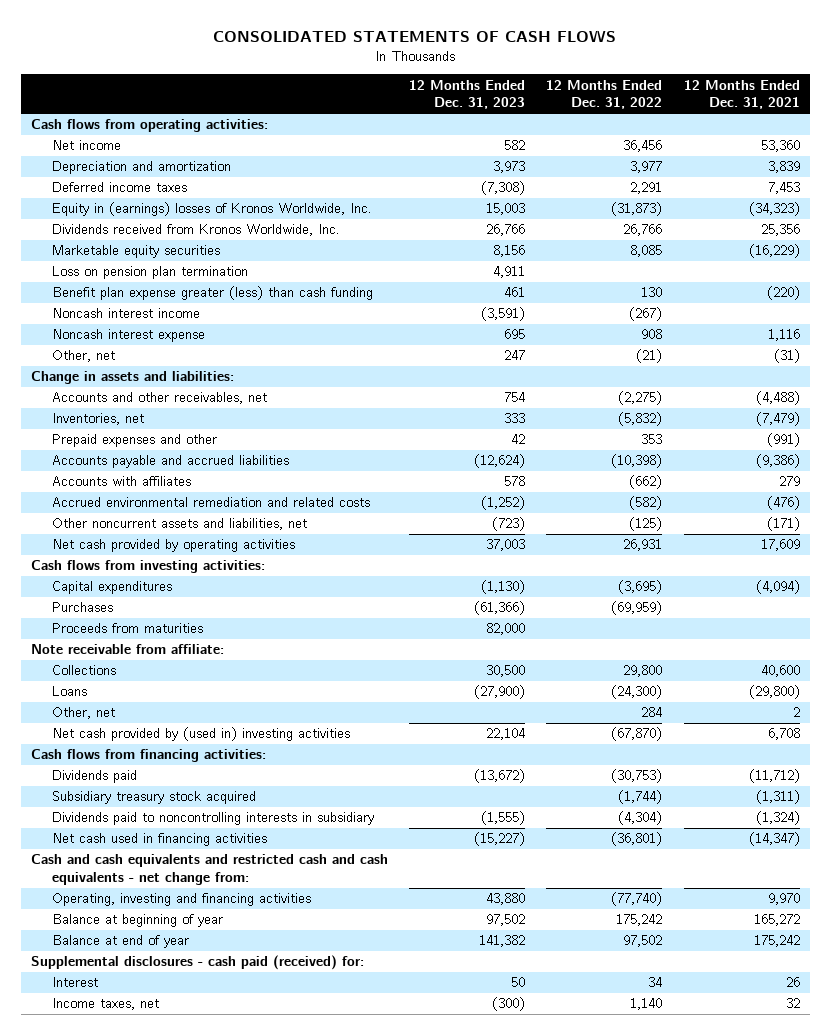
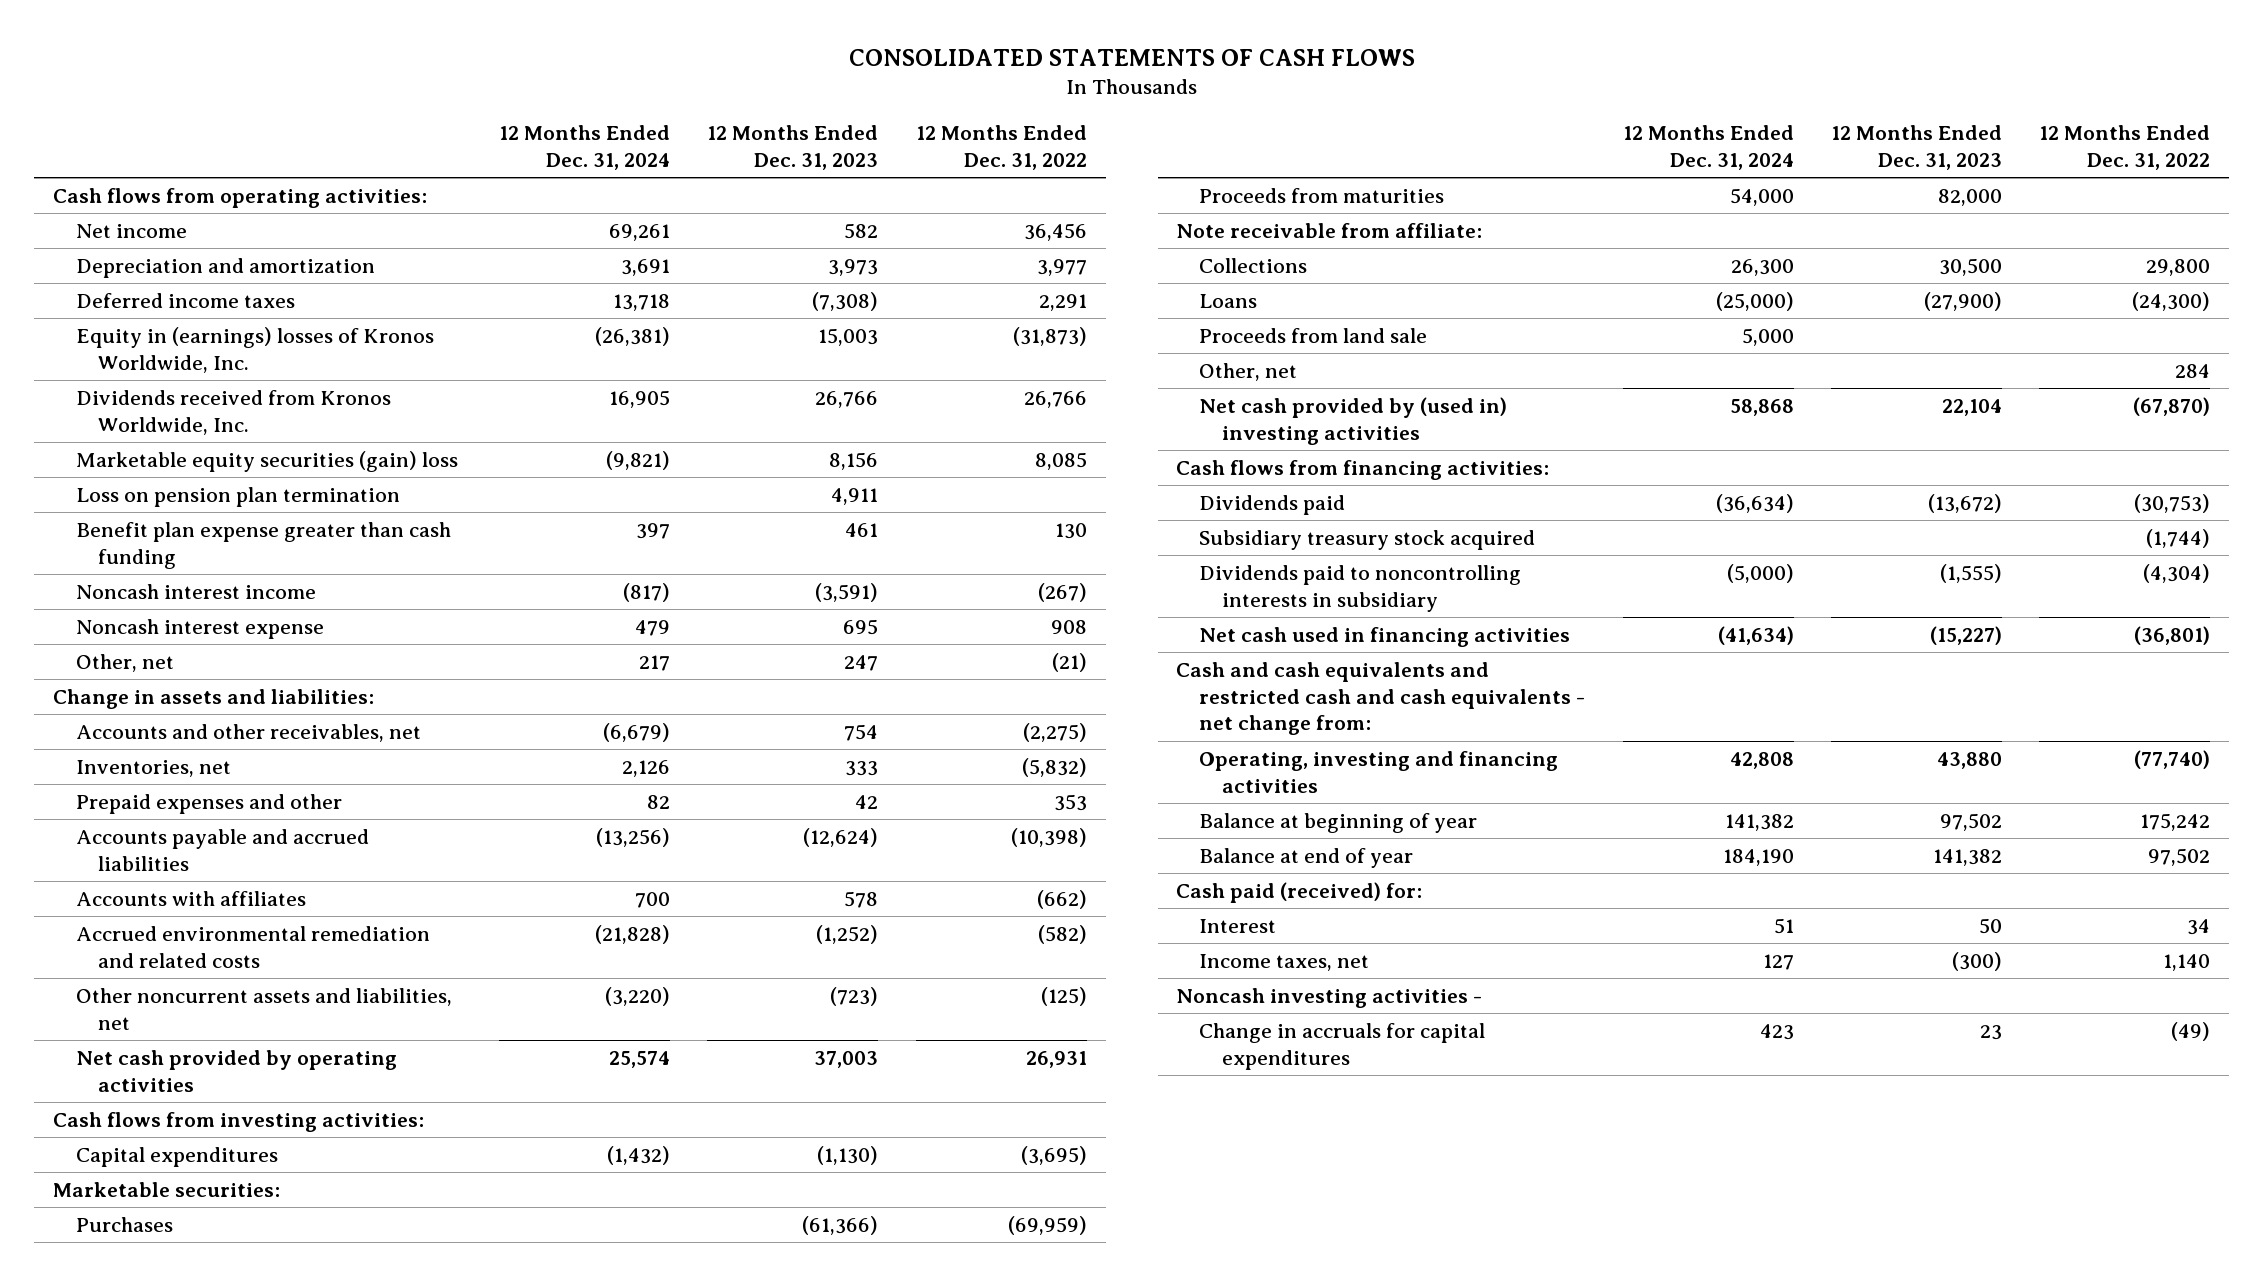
- | 12 Months Ended Dec. 31, 2023 | 12 Months Ended Dec. 31, 2022 | 12 Months Ended Dec. 31, 2021
+ | 12 Months Ended Dec. 31, 2024 | 12 Months Ended Dec. 31, 2023 | 12 Months Ended Dec. 31, 2022
- Marketable equity securities | 8,156 | 8,085 | (16,229)
+ Marketable equity securities (gain) loss | (9,821) | 8,156 | 8,085
- Benefit plan expense greater (less) than cash funding | 461 | 130 | (220)
+ Benefit plan expense greater than cash funding | 397 | 461 | 130
+ Marketable securities:
+ Proceeds from land sale | 5,000 | |
- Supplemental disclosures - cash paid (received) for:
+ Cash paid (received) for:
+ Noncash investing activities -
+ Change in accruals for capital expenditures | 423 | 23 | (49)

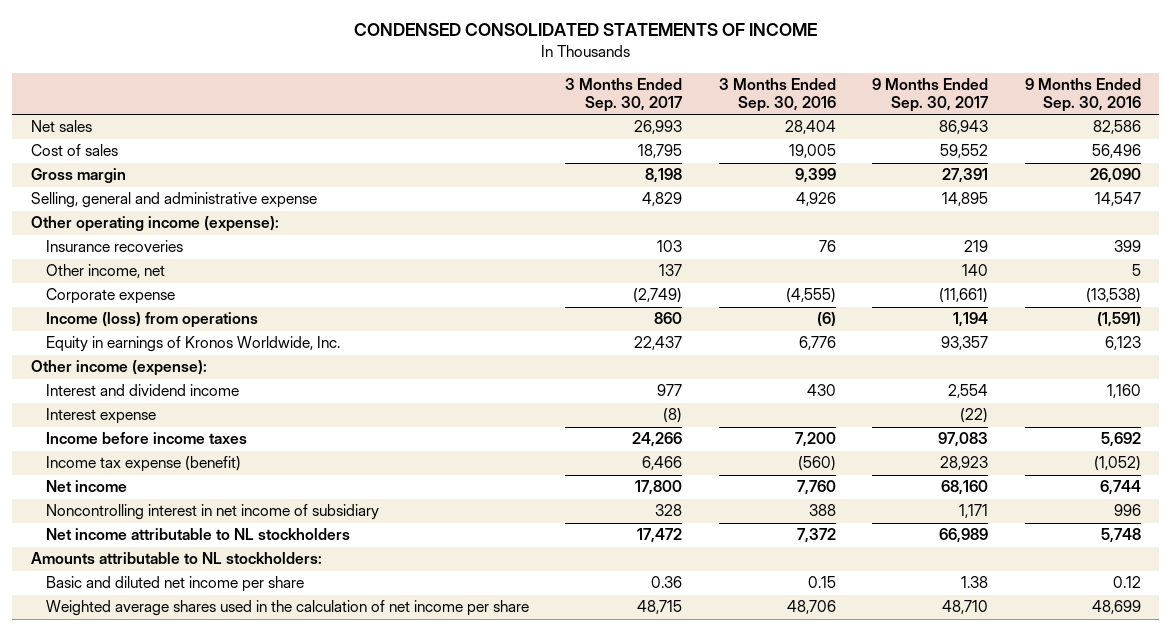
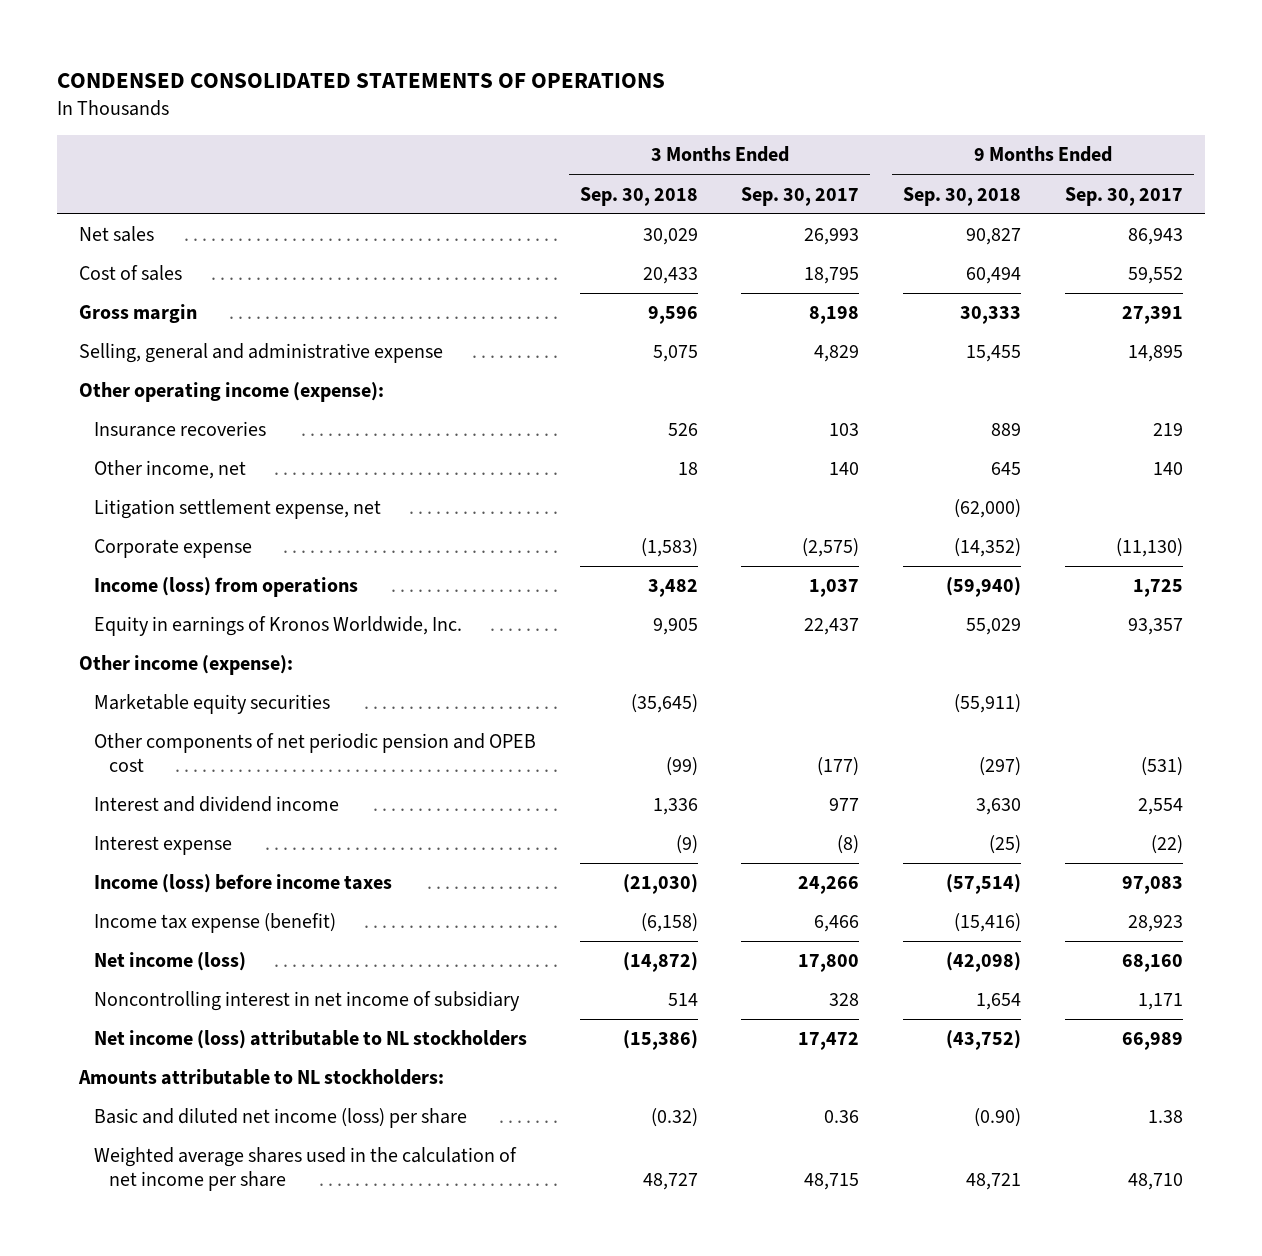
- CONDENSED CONSOLIDATED STATEMENTS OF INCOME
+ CONDENSED CONSOLIDATED STATEMENTS OF OPERATIONS
- | 3 Months Ended Sep. 30, 2017 | 3 Months Ended Sep. 30, 2016 | 9 Months Ended Sep. 30, 2017 | 9 Months Ended Sep. 30, 2016
+ | 3 Months Ended Sep. 30, 2018 | 3 Months Ended Sep. 30, 2017 | 9 Months Ended Sep. 30, 2018 | 9 Months Ended Sep. 30, 2017
- Other income, net | 137 | | 140 | 5
- Corporate expense | (2,749) | (4,555) | (11,661) | (13,538)
- Income (loss) from operations | 860 | (6) | 1,194 | (1,591)
+ Other income, net | 18 | 140 | 645 | 140
+ Litigation settlement expense, net | | | (62,000) |
+ Corporate expense | (1,583) | (2,575) | (14,352) | (11,130)
+ Income (loss) from operations | 3,482 | 1,037 | (59,940) | 1,725
+ Marketable equity securities | (35,645) | | (55,911) |
+ Other components of net periodic pension and OPEB cost | (99) | (177) | (297) | (531)
- Income before income taxes | 24,266 | 7,200 | 97,083 | 5,692
+ Income (loss) before income taxes | (21,030) | 24,266 | (57,514) | 97,083
- Net income | 17,800 | 7,760 | 68,160 | 6,744
+ Net income (loss) | (14,872) | 17,800 | (42,098) | 68,160
- Net income attributable to NL stockholders | 17,472 | 7,372 | 66,989 | 5,748
+ Net income (loss) attributable to NL stockholders | (15,386) | 17,472 | (43,752) | 66,989
- Basic and diluted net income per share | 0.36 | 0.15 | 1.38 | 0.12
+ Basic and diluted net income (loss) per share | (0.32) | 0.36 | (0.90) | 1.38

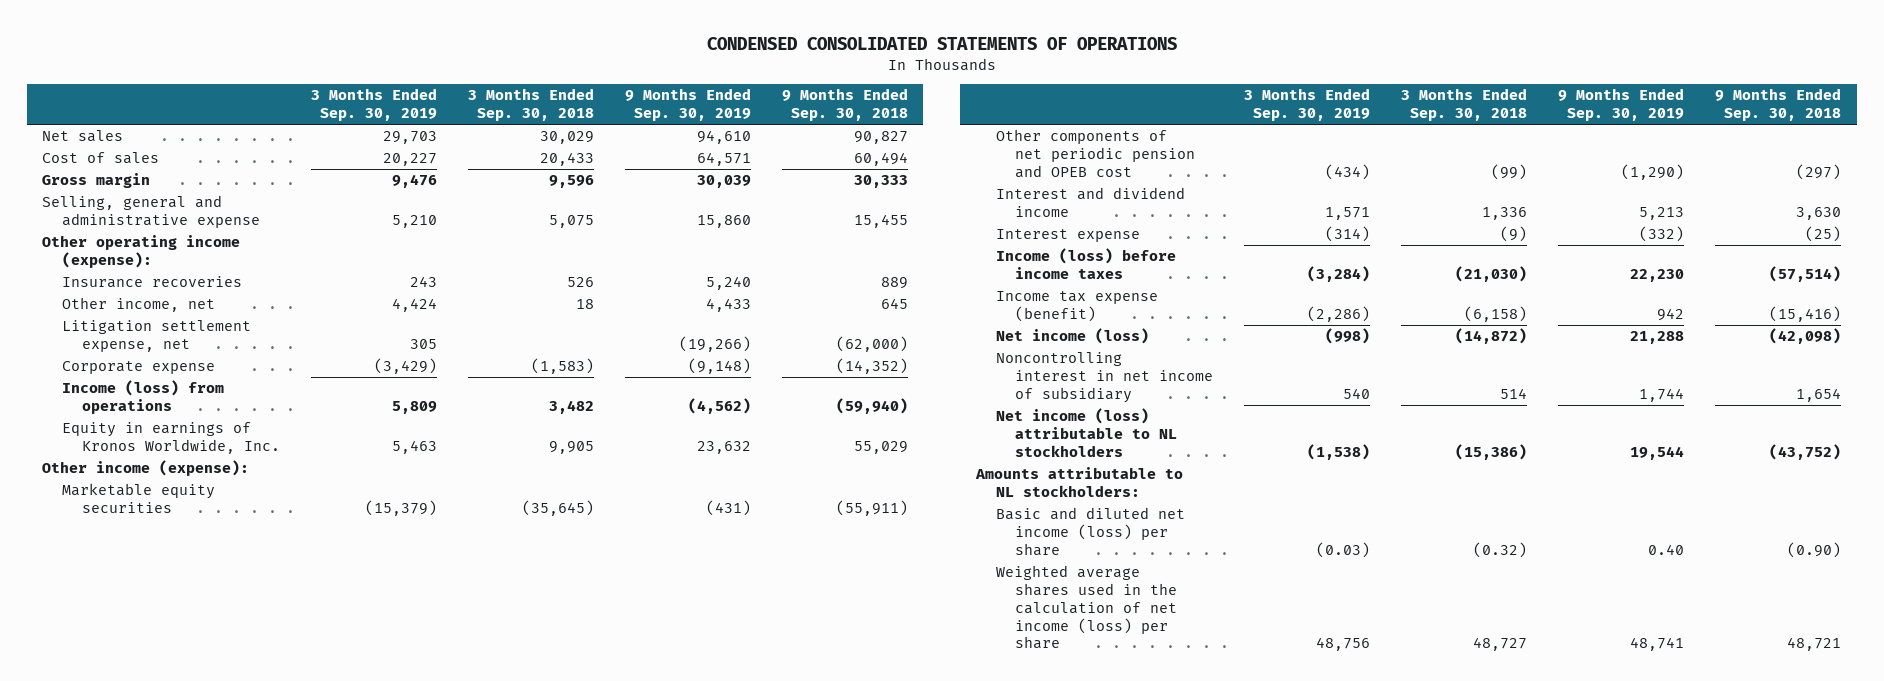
- | 3 Months Ended Sep. 30, 2018 | 3 Months Ended Sep. 30, 2017 | 9 Months Ended Sep. 30, 2018 | 9 Months Ended Sep. 30, 2017
+ | 3 Months Ended Sep. 30, 2019 | 3 Months Ended Sep. 30, 2018 | 9 Months Ended Sep. 30, 2019 | 9 Months Ended Sep. 30, 2018
- Weighted average shares used in the calculation of net income per share | 48,727 | 48,715 | 48,721 | 48,710
+ Weighted average shares used in the calculation of net income (loss) per share | 48,756 | 48,727 | 48,741 | 48,721

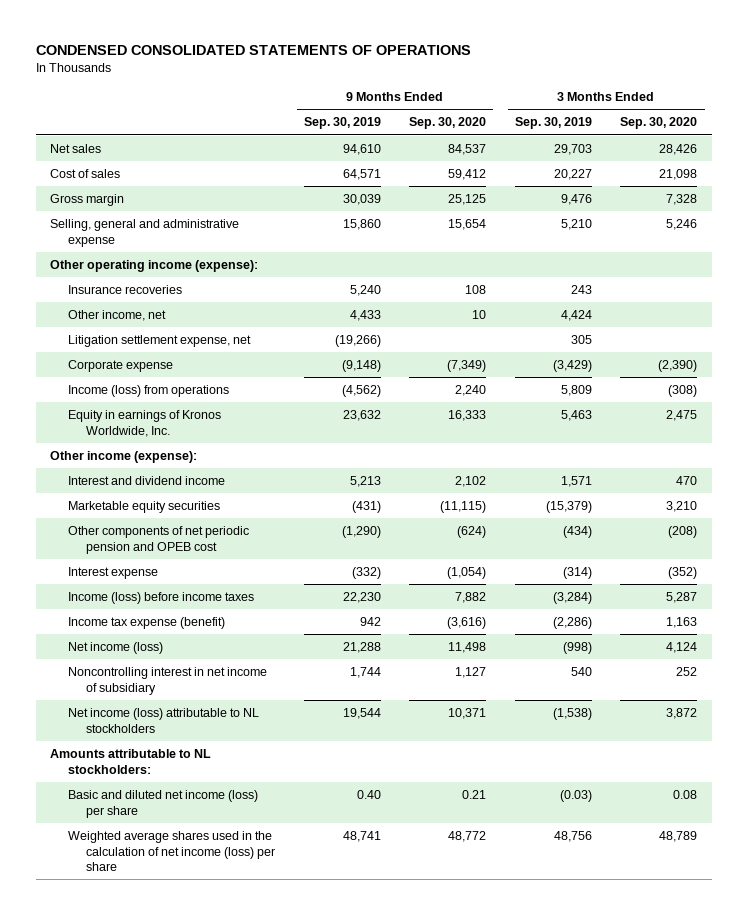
- | 3 Months Ended Sep. 30, 2019 | 3 Months Ended Sep. 30, 2018 | 9 Months Ended Sep. 30, 2019 | 9 Months Ended Sep. 30, 2018
+ | 9 Months Ended Sep. 30, 2019 | 9 Months Ended Sep. 30, 2020 | 3 Months Ended Sep. 30, 2019 | 3 Months Ended Sep. 30, 2020
moved up: Interest and dividend income | 5,213 | 2,102 | 1,571 | 470

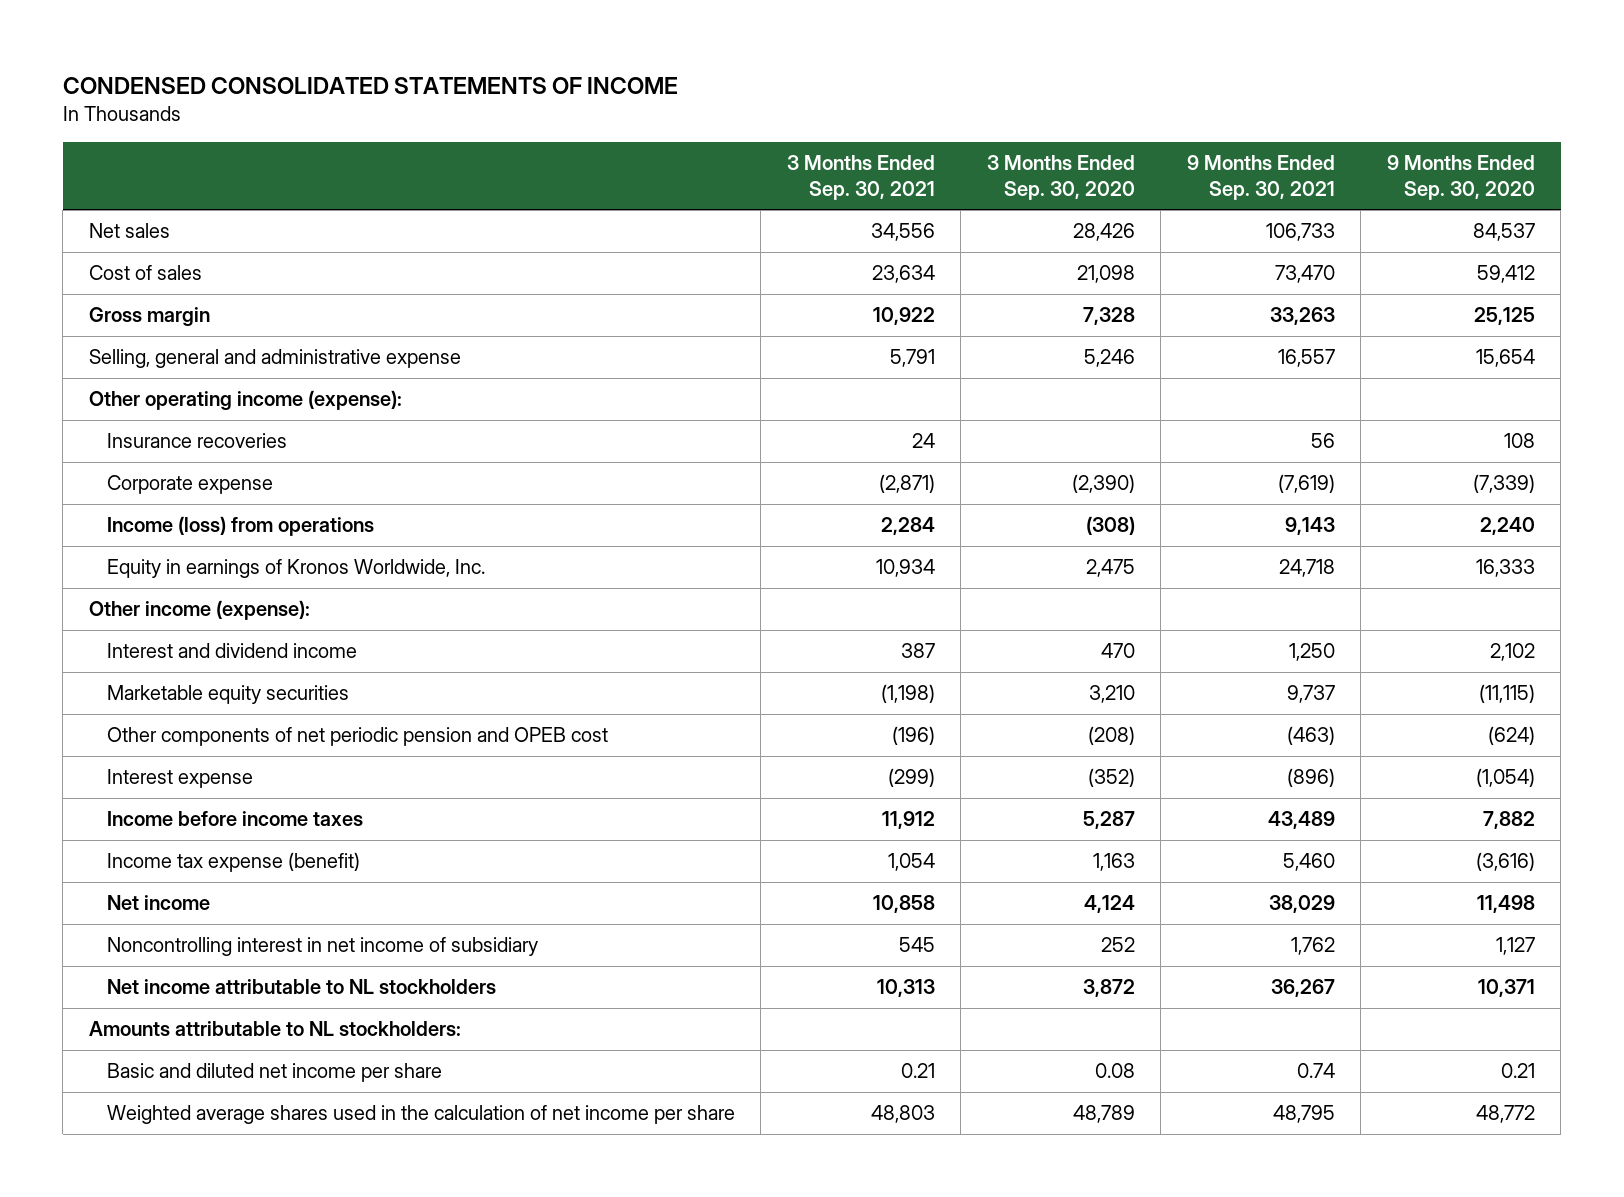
- CONDENSED CONSOLIDATED STATEMENTS OF OPERATIONS
+ CONDENSED CONSOLIDATED STATEMENTS OF INCOME
- | 9 Months Ended Sep. 30, 2019 | 9 Months Ended Sep. 30, 2020 | 3 Months Ended Sep. 30, 2019 | 3 Months Ended Sep. 30, 2020
+ | 3 Months Ended Sep. 30, 2021 | 3 Months Ended Sep. 30, 2020 | 9 Months Ended Sep. 30, 2021 | 9 Months Ended Sep. 30, 2020
- Other income, net | 4,433 | 10 | 4,424 |
- Litigation settlement expense, net | (19,266) | | 305 |
- Corporate expense | (9,148) | (7,349) | (3,429) | (2,390)
+ Corporate expense | (2,871) | (2,390) | (7,619) | (7,339)
- Income (loss) before income taxes | 22,230 | 7,882 | (3,284) | 5,287
+ Income before income taxes | 11,912 | 5,287 | 43,489 | 7,882
- Net income (loss) | 21,288 | 11,498 | (998) | 4,124
+ Net income | 10,858 | 4,124 | 38,029 | 11,498
- Net income (loss) attributable to NL stockholders | 19,544 | 10,371 | (1,538) | 3,872
+ Net income attributable to NL stockholders | 10,313 | 3,872 | 36,267 | 10,371
- Basic and diluted net income (loss) per share | 0.40 | 0.21 | (0.03) | 0.08
- Weighted average shares used in the calculation of net income (loss) per share | 48,741 | 48,772 | 48,756 | 48,789
+ Basic and diluted net income per share | 0.21 | 0.08 | 0.74 | 0.21
+ Weighted average shares used in the calculation of net income per share | 48,803 | 48,789 | 48,795 | 48,772

